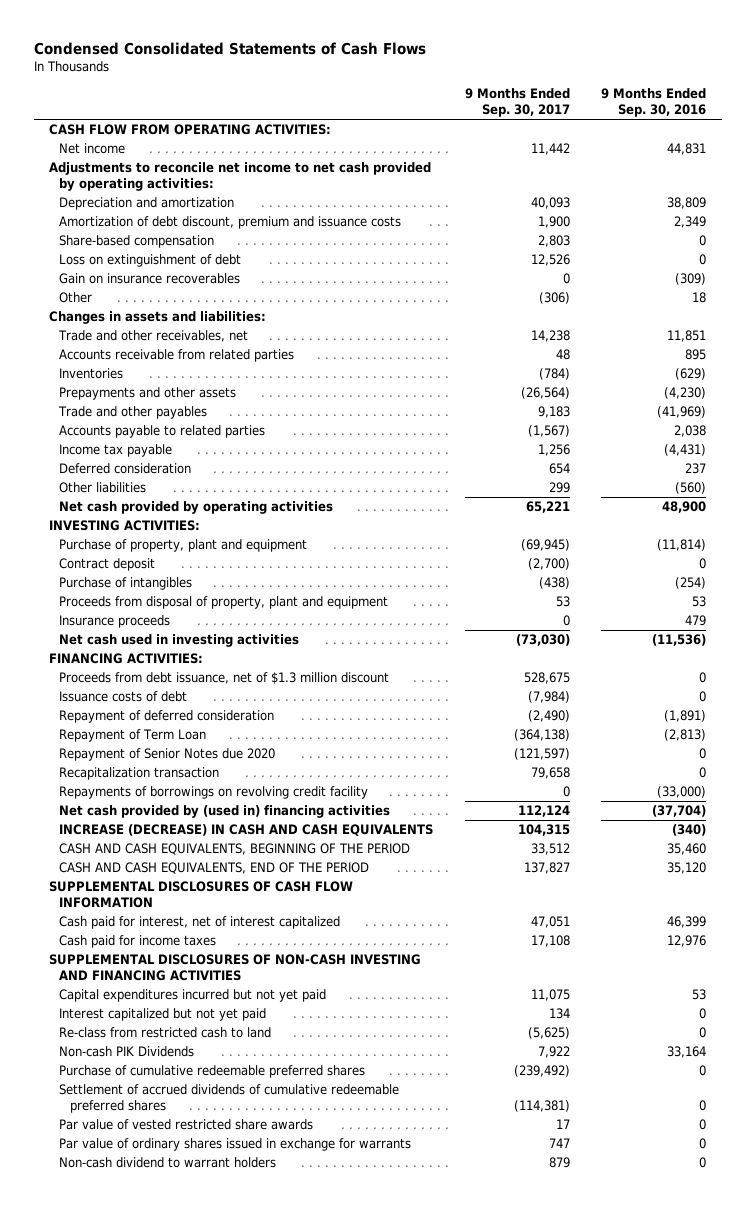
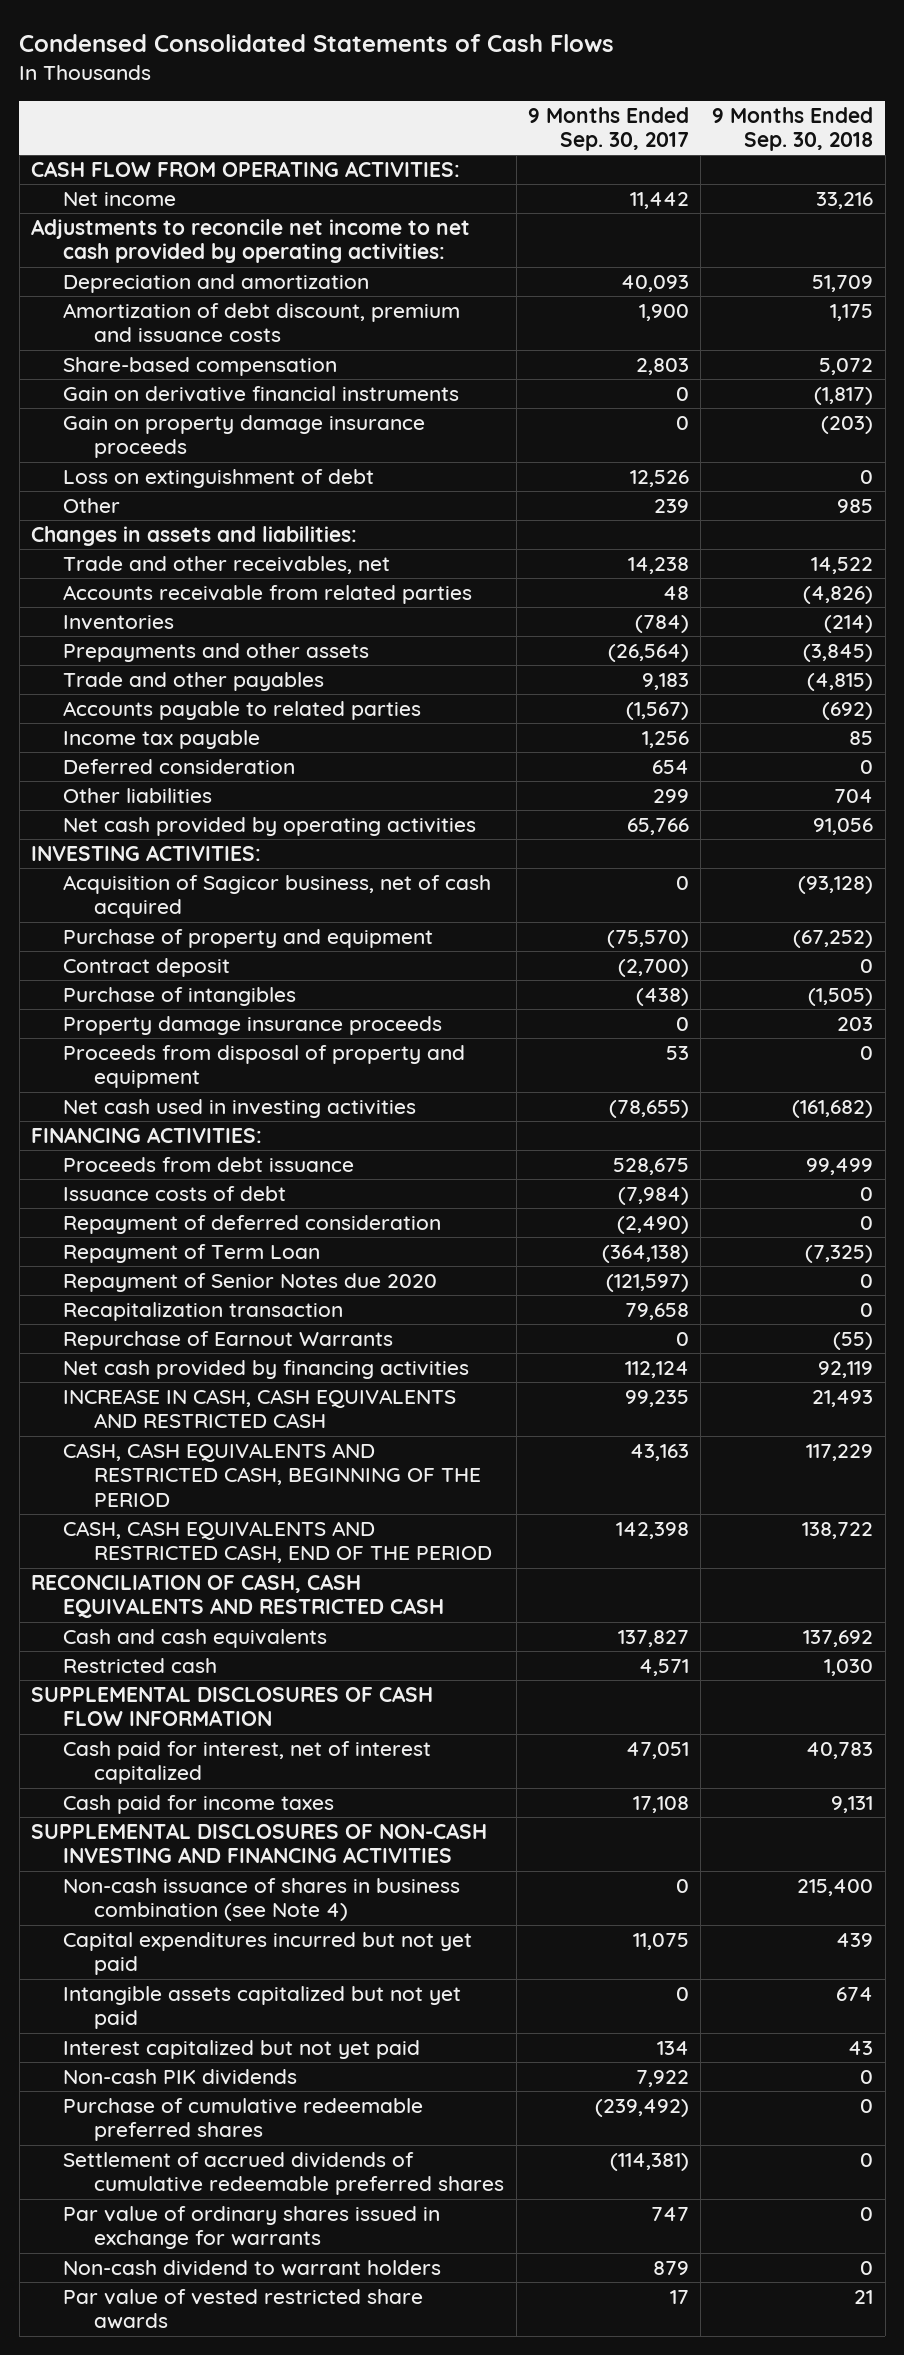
- | 9 Months Ended Sep. 30, 2017 | 9 Months Ended Sep. 30, 2016
+ | 9 Months Ended Sep. 30, 2017 | 9 Months Ended Sep. 30, 2018
+ Gain on derivative financial instruments | 0 | (1,817)
+ Gain on property damage insurance proceeds | 0 | (203)
- Gain on insurance recoverables | 0 | (309)
- Other | (306) | 18
+ Other | 239 | 985
- Net cash provided by operating activities | 65,221 | 48,900
+ Net cash provided by operating activities | 65,766 | 91,056
- Purchase of property, plant and equipment | (69,945) | (11,814)
+ Acquisition of Sagicor business, net of cash acquired | 0 | (93,128)
+ Purchase of property and equipment | (75,570) | (67,252)
- Proceeds from disposal of property, plant and equipment | 53 | 53
- Insurance proceeds | 0 | 479
- Net cash used in investing activities | (73,030) | (11,536)
+ Property damage insurance proceeds | 0 | 203
+ Proceeds from disposal of property and equipment | 53 | 0
+ Net cash used in investing activities | (78,655) | (161,682)
- Proceeds from debt issuance, net of $1.3 million discount | 528,675 | 0
+ Proceeds from debt issuance | 528,675 | 99,499
- Repayments of borrowings on revolving credit facility | 0 | (33,000)
- Net cash provided by (used in) financing activities | 112,124 | (37,704)
- INCREASE (DECREASE) IN CASH AND CASH EQUIVALENTS | 104,315 | (340)
- CASH AND CASH EQUIVALENTS, BEGINNING OF THE PERIOD | 33,512 | 35,460
- CASH AND CASH EQUIVALENTS, END OF THE PERIOD | 137,827 | 35,120
+ Repurchase of Earnout Warrants | 0 | (55)
+ Net cash provided by financing activities | 112,124 | 92,119
+ INCREASE IN CASH, CASH EQUIVALENTS AND RESTRICTED CASH | 99,235 | 21,493
+ CASH, CASH EQUIVALENTS AND RESTRICTED CASH, BEGINNING OF THE PERIOD | 43,163 | 117,229
+ CASH, CASH EQUIVALENTS AND RESTRICTED CASH, END OF THE PERIOD | 142,398 | 138,722
+ RECONCILIATION OF CASH, CASH EQUIVALENTS AND RESTRICTED CASH
+ Cash and cash equivalents | 137,827 | 137,692
+ Restricted cash | 4,571 | 1,030
+ Non-cash issuance of shares in business combination (see Note 4) | 0 | 215,400
+ Intangible assets capitalized but not yet paid | 0 | 674
- Re-class from restricted cash to land | (5,625) | 0
- Non-cash PIK Dividends | 7,922 | 33,164
+ Non-cash PIK dividends | 7,922 | 0
moved down: Par value of vested restricted share awards | 17 | 21

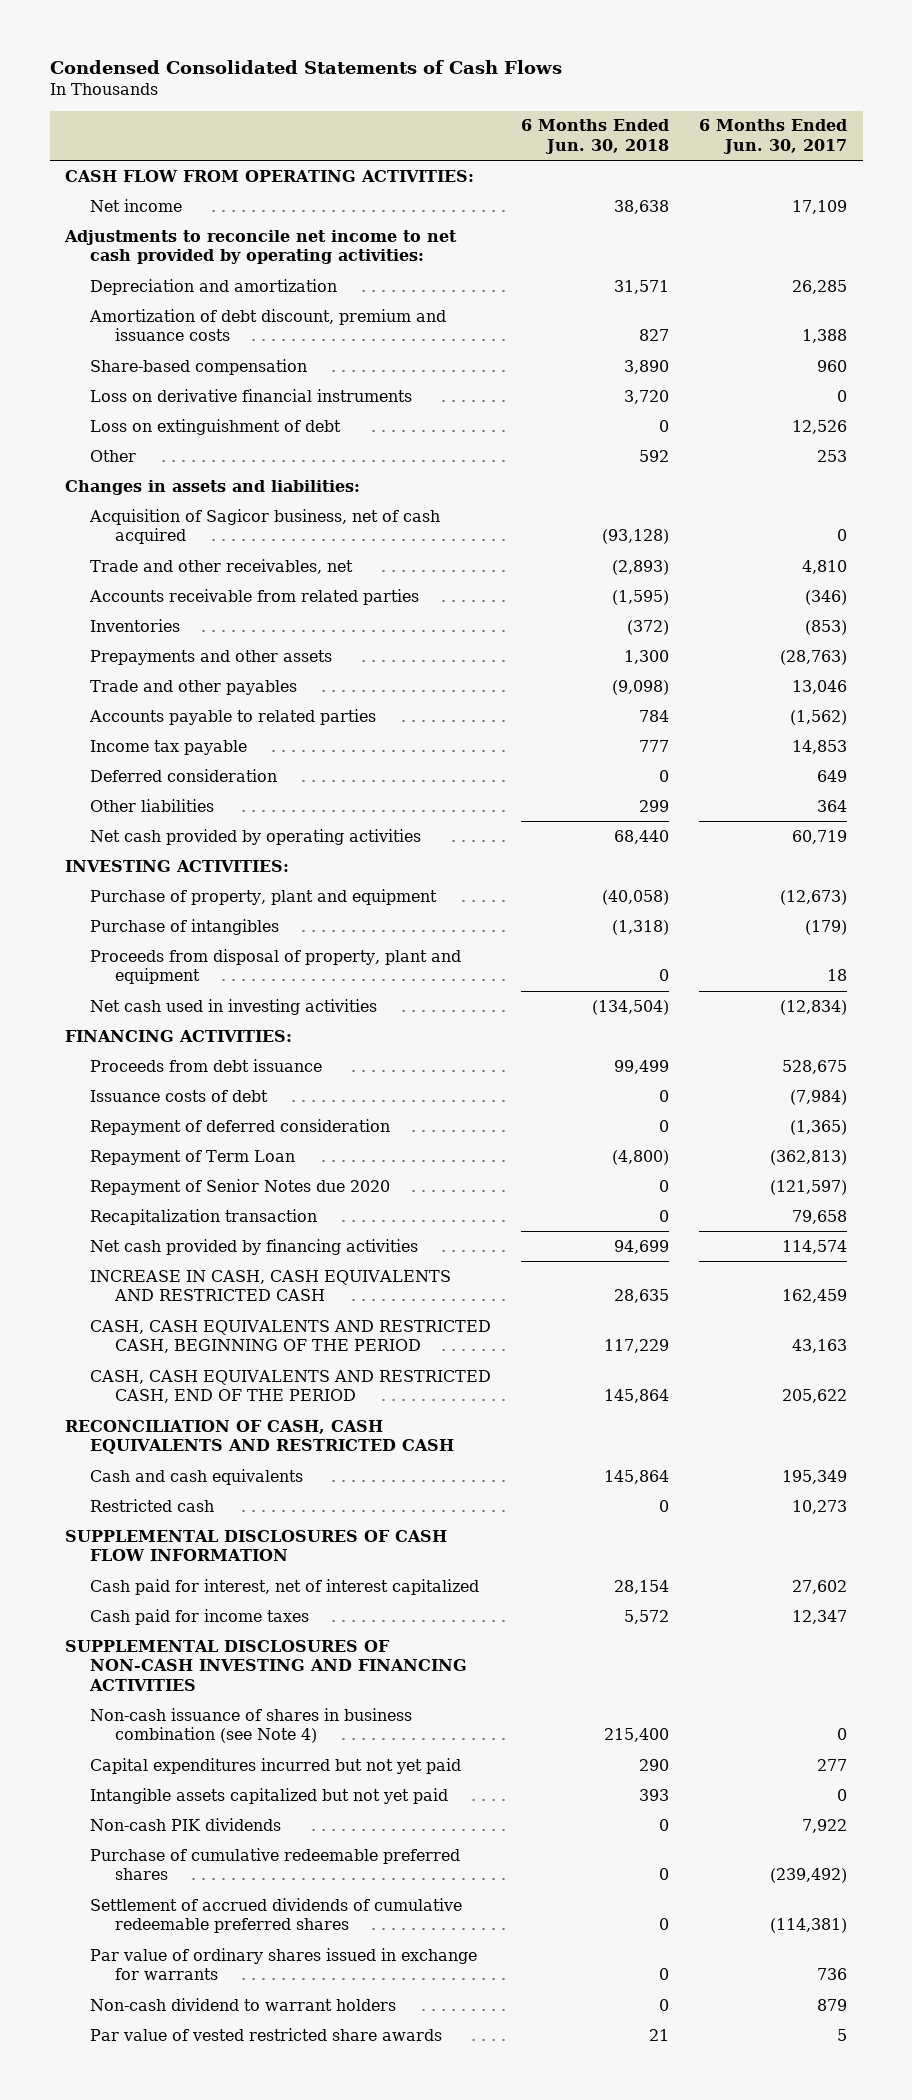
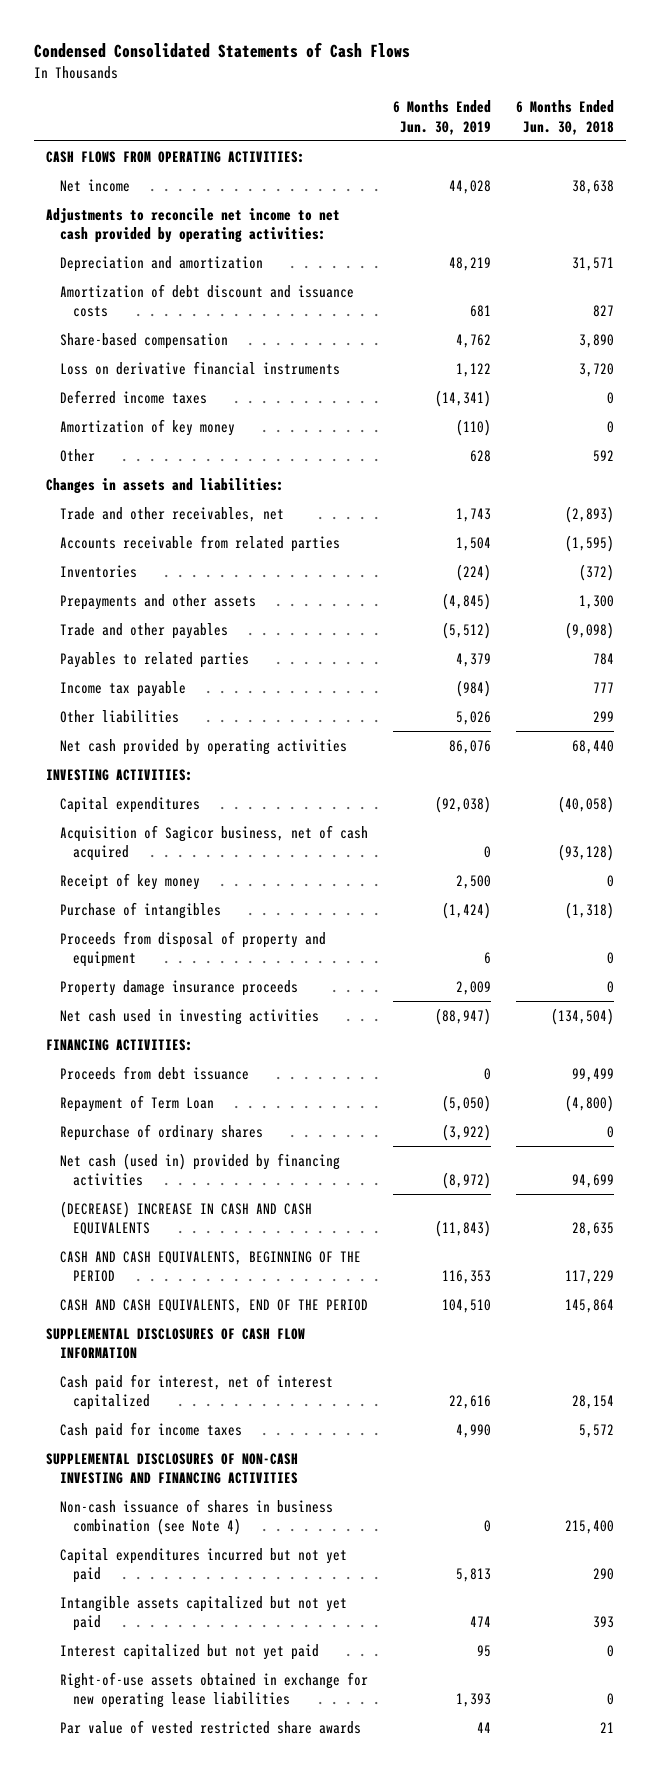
- | 6 Months Ended Jun. 30, 2018 | 6 Months Ended Jun. 30, 2017
+ | 6 Months Ended Jun. 30, 2019 | 6 Months Ended Jun. 30, 2018
- CASH FLOW FROM OPERATING ACTIVITIES:
+ CASH FLOWS FROM OPERATING ACTIVITIES:
- Amortization of debt discount, premium and issuance costs | 827 | 1,388
+ Amortization of debt discount and issuance costs | 681 | 827
- Loss on extinguishment of debt | 0 | 12,526
+ Deferred income taxes | (14,341) | 0
+ Amortization of key money | (110) | 0
- Accounts payable to related parties | 784 | (1,562)
+ Payables to related parties | 4,379 | 784
- Deferred consideration | 0 | 649
- Purchase of property, plant and equipment | (40,058) | (12,673)
+ Capital expenditures | (92,038) | (40,058)
moved down: Acquisition of Sagicor business, net of cash acquired | 0 | (93,128)
+ Receipt of key money | 2,500 | 0
- Proceeds from disposal of property, plant and equipment | 0 | 18
+ Proceeds from disposal of property and equipment | 6 | 0
+ Property damage insurance proceeds | 2,009 | 0
- Issuance costs of debt | 0 | (7,984)
- Repayment of deferred consideration | 0 | (1,365)
- Repayment of Senior Notes due 2020 | 0 | (121,597)
- Recapitalization transaction | 0 | 79,658
- Net cash provided by financing activities | 94,699 | 114,574
- INCREASE IN CASH, CASH EQUIVALENTS AND RESTRICTED CASH | 28,635 | 162,459
- CASH, CASH EQUIVALENTS AND RESTRICTED CASH, BEGINNING OF THE PERIOD | 117,229 | 43,163
- CASH, CASH EQUIVALENTS AND RESTRICTED CASH, END OF THE PERIOD | 145,864 | 205,622
- RECONCILIATION OF CASH, CASH EQUIVALENTS AND RESTRICTED CASH
- Cash and cash equivalents | 145,864 | 195,349
- Restricted cash | 0 | 10,273
+ Repurchase of ordinary shares | (3,922) | 0
+ Net cash (used in) provided by financing activities | (8,972) | 94,699
+ (DECREASE) INCREASE IN CASH AND CASH EQUIVALENTS | (11,843) | 28,635
+ CASH AND CASH EQUIVALENTS, BEGINNING OF THE PERIOD | 116,353 | 117,229
+ CASH AND CASH EQUIVALENTS, END OF THE PERIOD | 104,510 | 145,864
- Non-cash PIK dividends | 0 | 7,922
- Purchase of cumulative redeemable preferred shares | 0 | (239,492)
- Settlement of accrued dividends of cumulative redeemable preferred shares | 0 | (114,381)
- Par value of ordinary shares issued in exchange for warrants | 0 | 736
- Non-cash dividend to warrant holders | 0 | 879
+ Interest capitalized but not yet paid | 95 | 0
+ Right-of-use assets obtained in exchange for new operating lease liabilities | 1,393 | 0

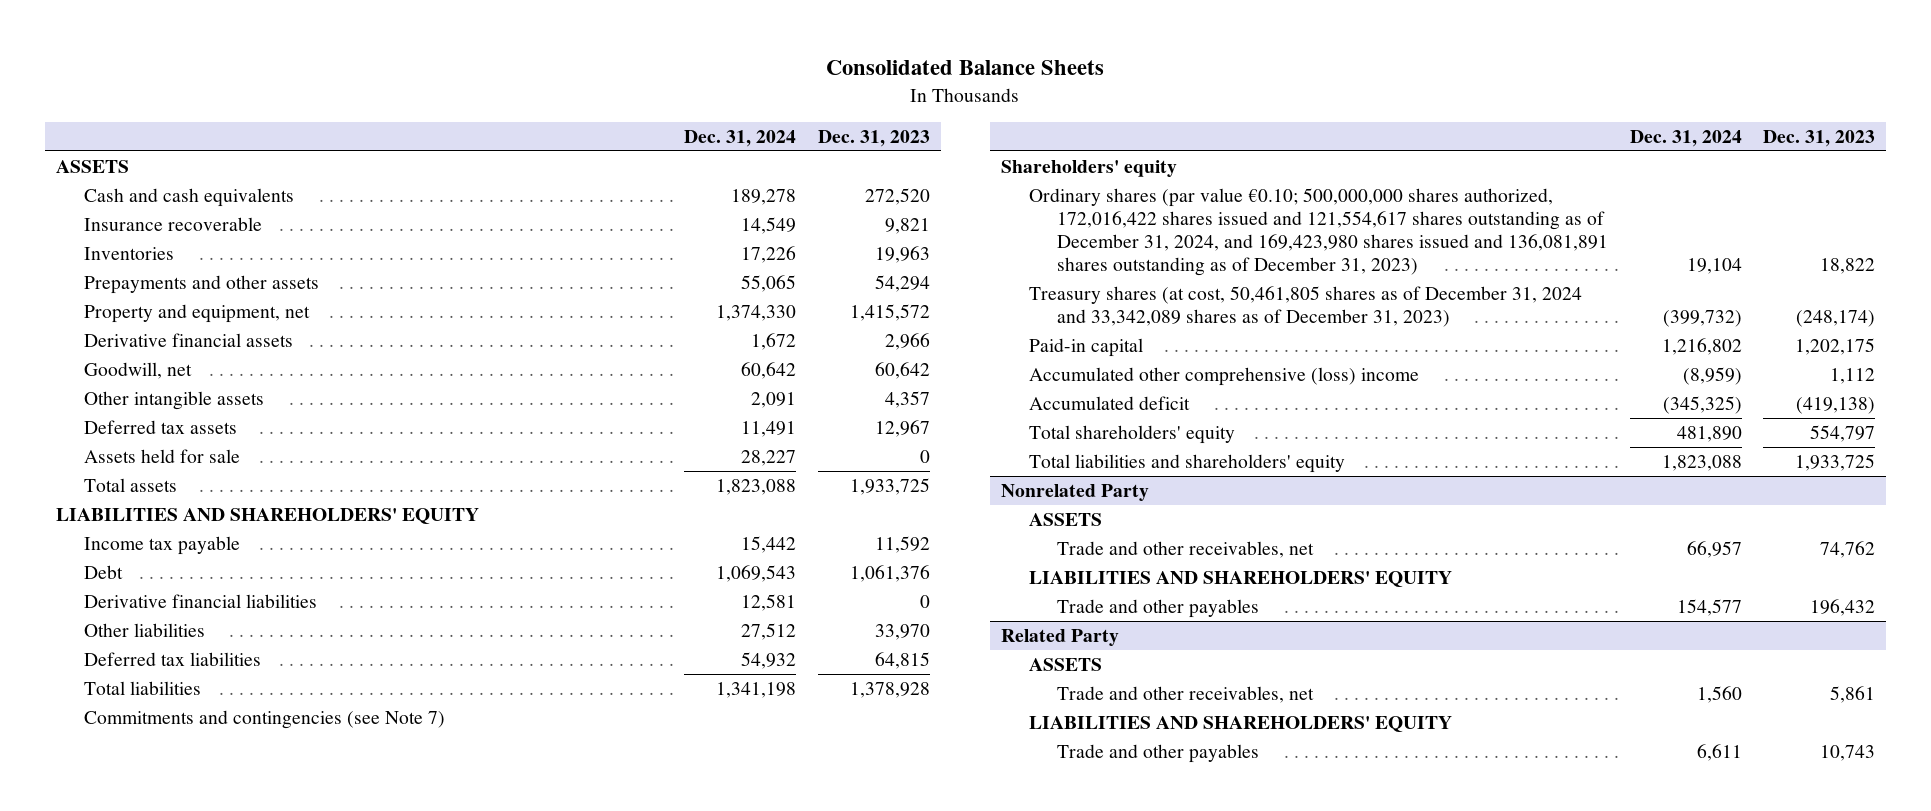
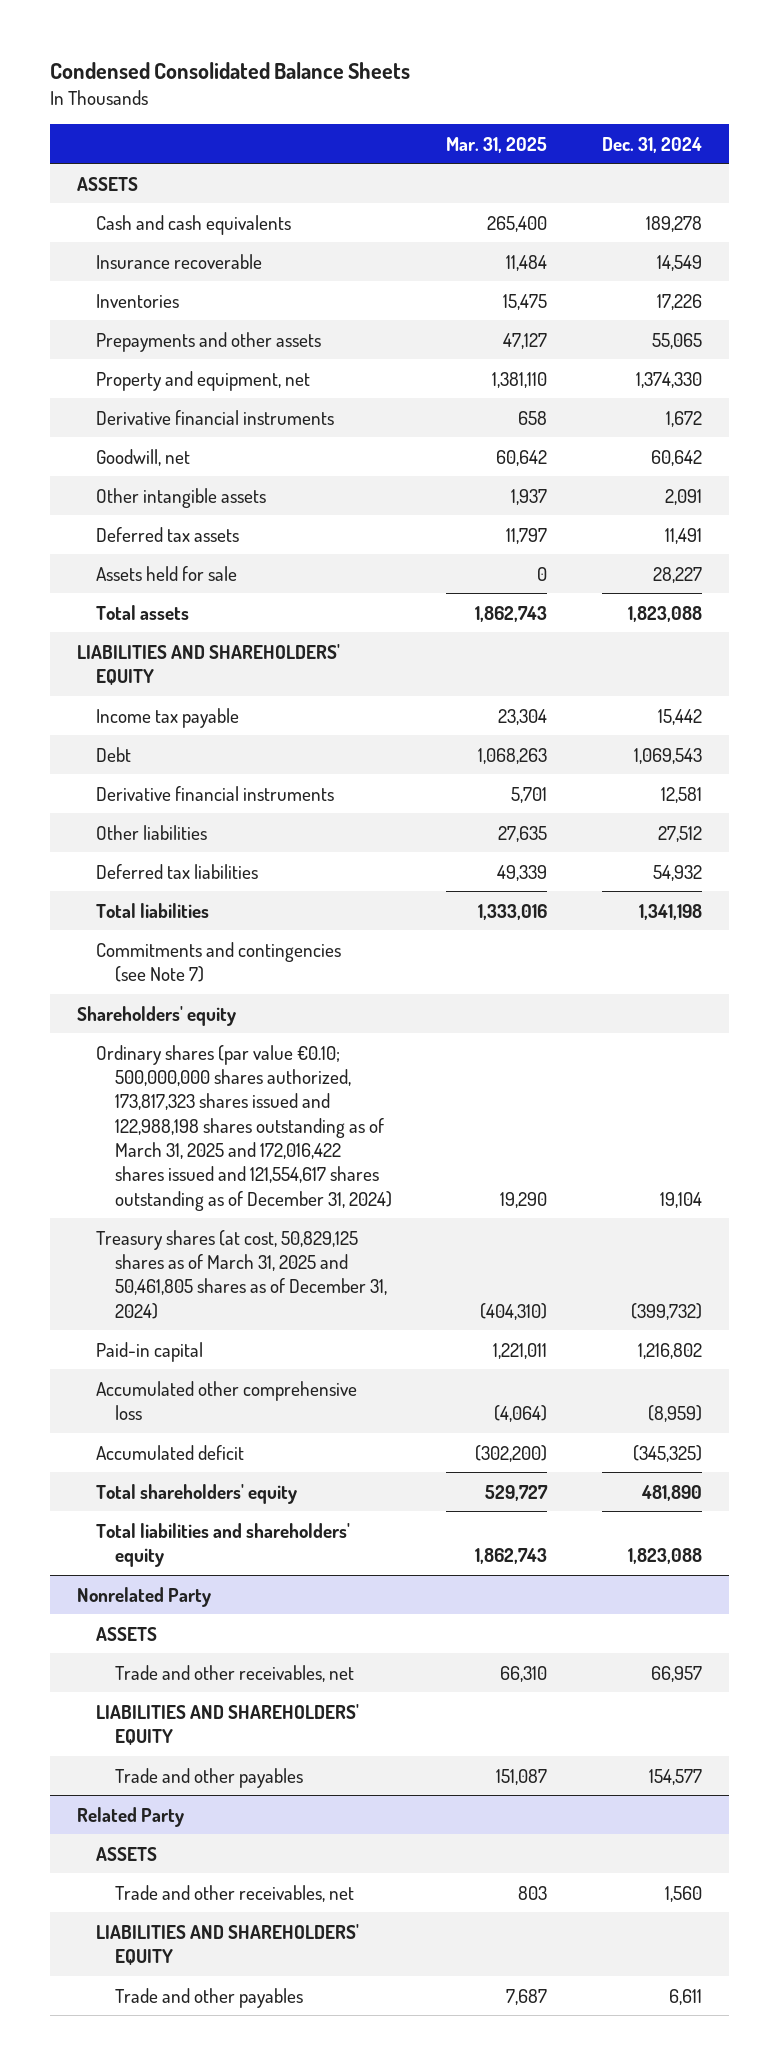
- Consolidated Balance Sheets
+ Condensed Consolidated Balance Sheets
- | Dec. 31, 2024 | Dec. 31, 2023
+ | Mar. 31, 2025 | Dec. 31, 2024
- Derivative financial assets | 1,672 | 2,966
+ Derivative financial instruments | 658 | 1,672
- Derivative financial liabilities | 12,581 | 0
+ Derivative financial instruments | 5,701 | 12,581
- Ordinary shares (par value €0.10; 500,000,000 shares authorized, 172,016,422 shares issued and 121,554,617 shares outstanding as of December 31, 2024, and 169,423,980 shares issued and 136,081,891 shares outstanding as of December 31, 2023) | 19,104 | 18,822
- Treasury shares (at cost, 50,461,805 shares as of December 31, 2024 and 33,342,089 shares as of December 31, 2023) | (399,732) | (248,174)
+ Ordinary shares (par value €0.10; 500,000,000 shares authorized, 173,817,323 shares issued and 122,988,198 shares outstanding as of March 31, 2025 and 172,016,422 shares issued and 121,554,617 shares outstanding as of December 31, 2024) | 19,290 | 19,104
+ Treasury shares (at cost, 50,829,125 shares as of March 31, 2025 and 50,461,805 shares as of December 31, 2024) | (404,310) | (399,732)
- Accumulated other comprehensive (loss) income | (8,959) | 1,112
+ Accumulated other comprehensive loss | (4,064) | (8,959)

